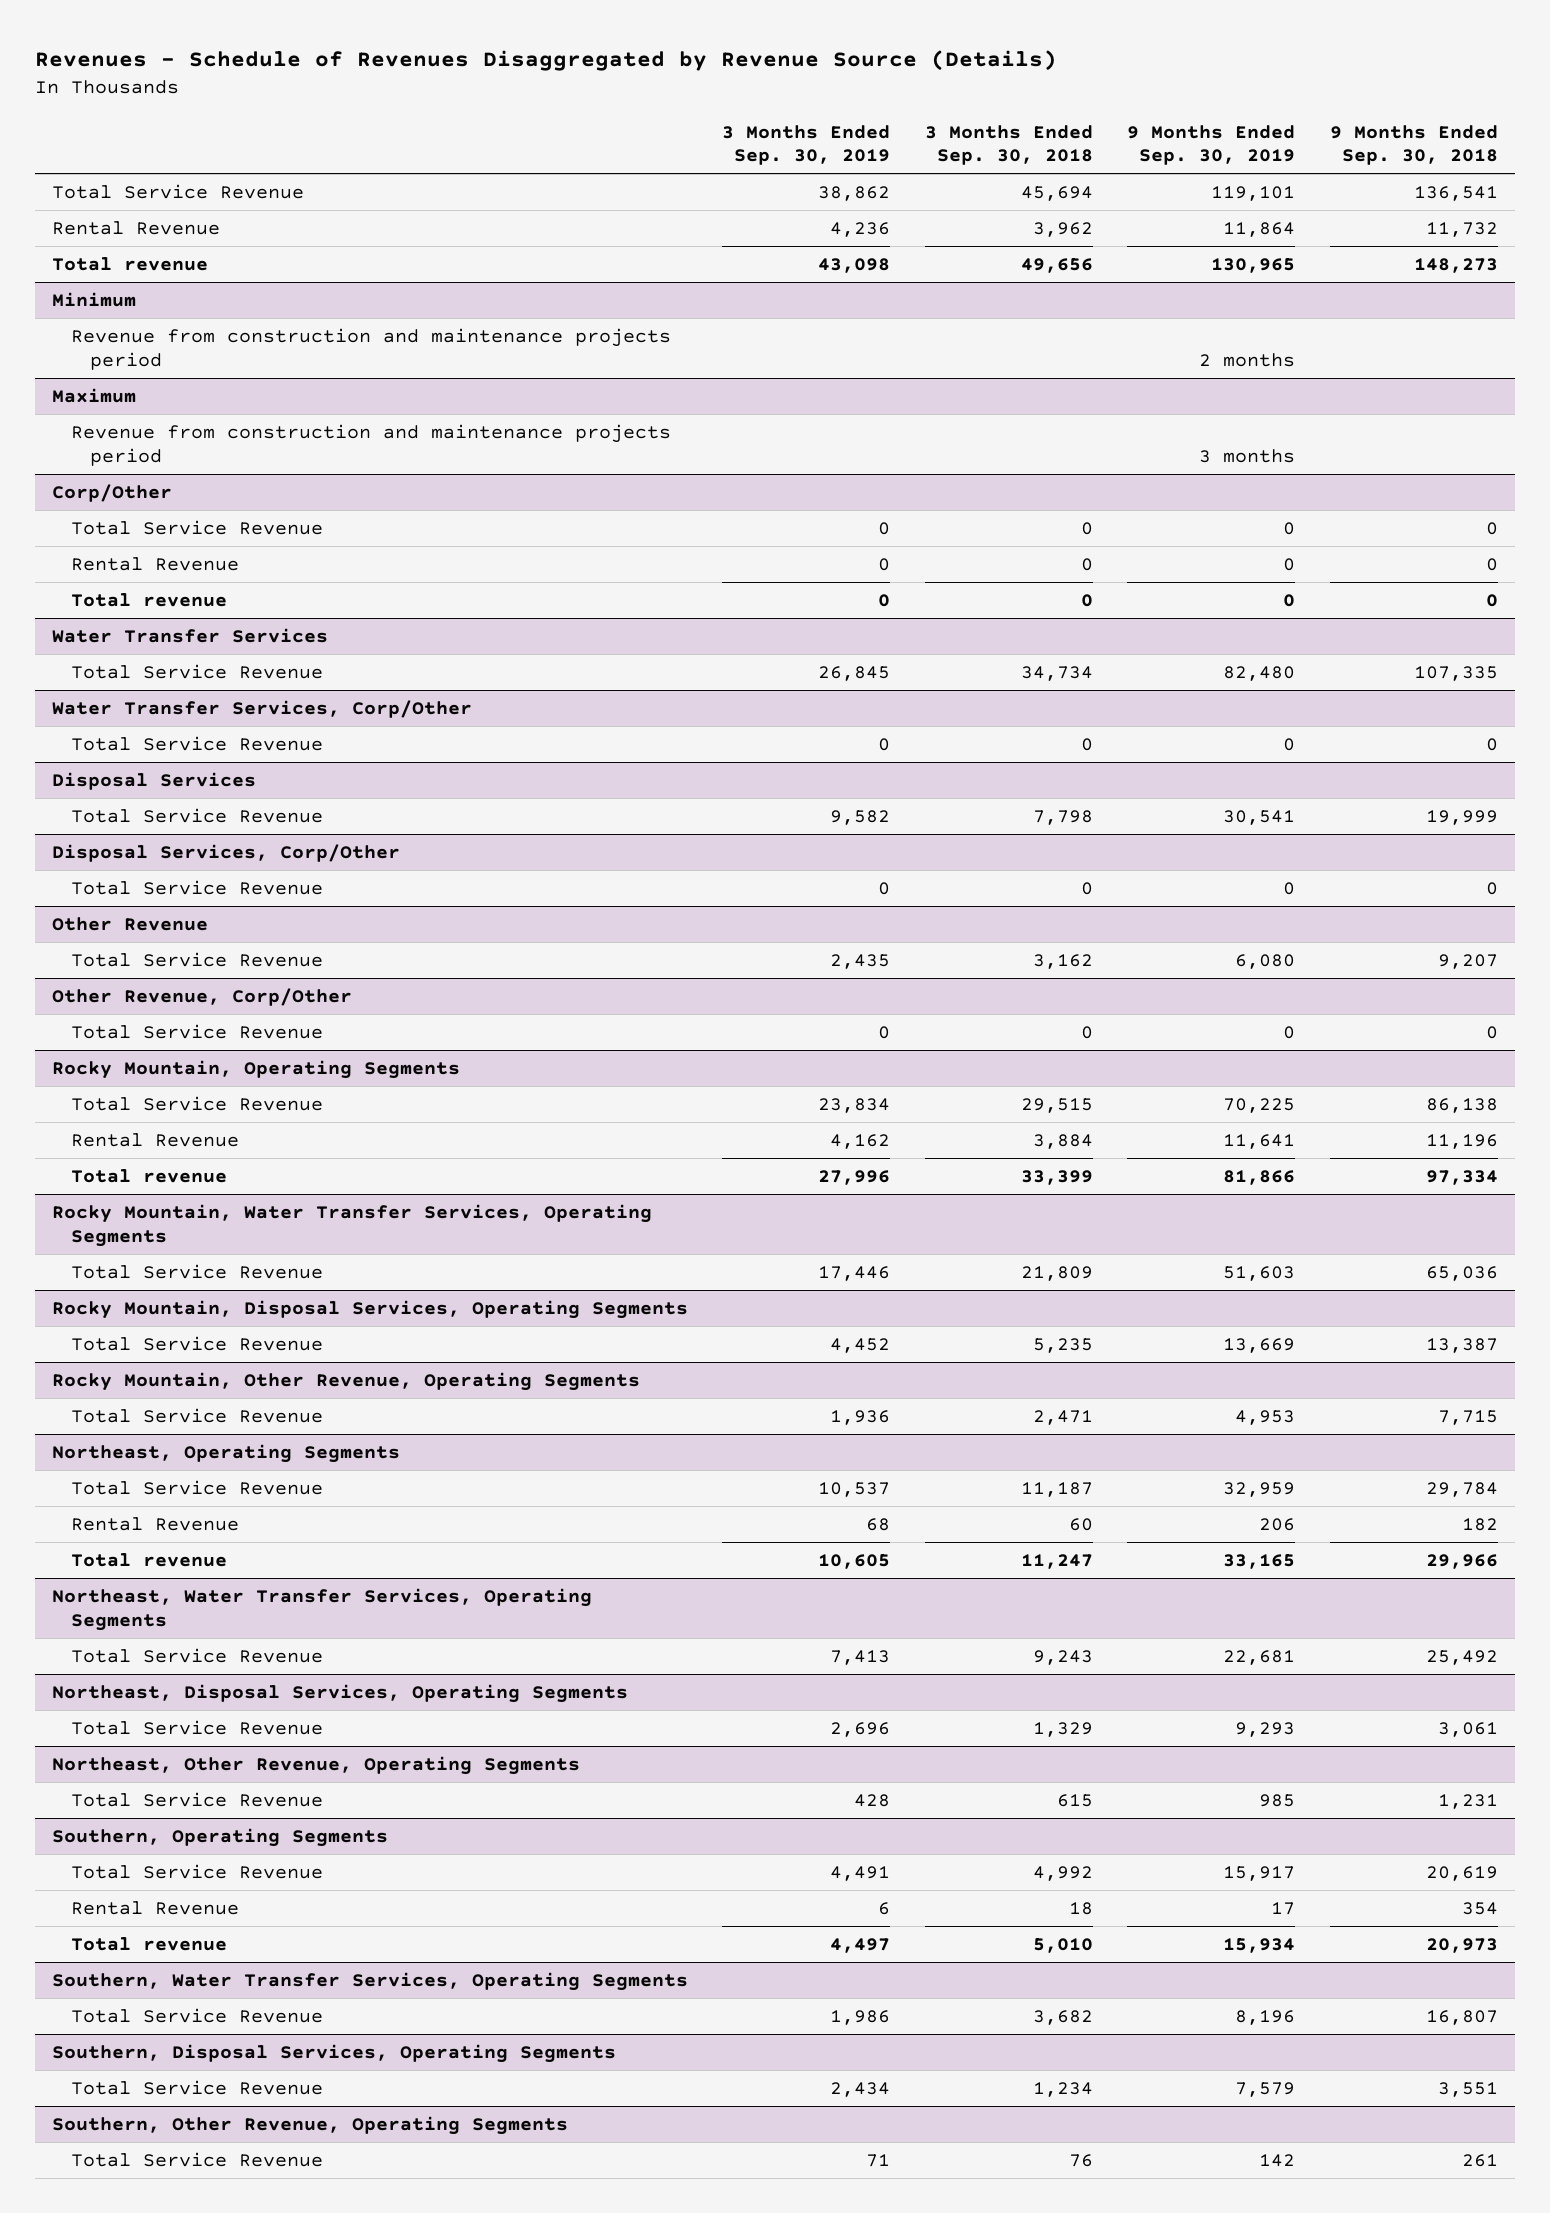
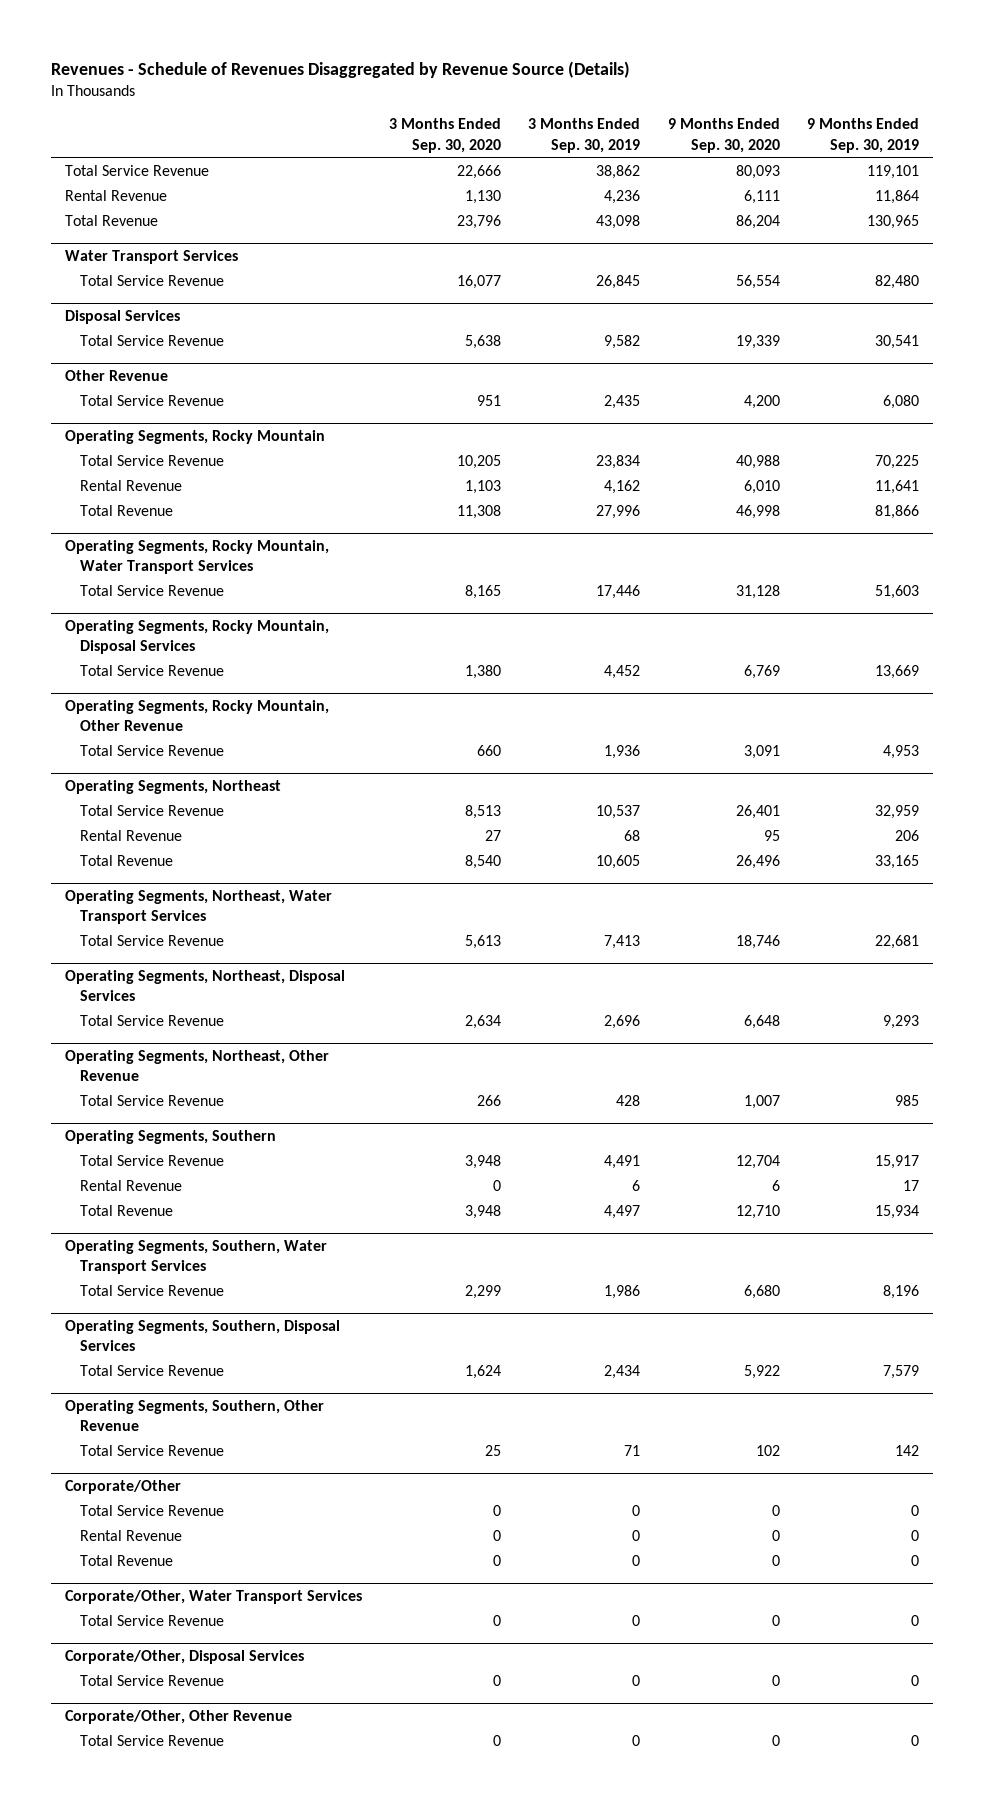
- | 3 Months Ended Sep. 30, 2019 | 3 Months Ended Sep. 30, 2018 | 9 Months Ended Sep. 30, 2019 | 9 Months Ended Sep. 30, 2018
+ | 3 Months Ended Sep. 30, 2020 | 3 Months Ended Sep. 30, 2019 | 9 Months Ended Sep. 30, 2020 | 9 Months Ended Sep. 30, 2019
- Total revenue | 43,098 | 49,656 | 130,965 | 148,273
- Minimum
- Revenue from construction and maintenance projects period | | | 2 months |
- Maximum
- Revenue from construction and maintenance projects period | | | 3 months |
- Corp/Other
- Total Service Revenue | 0 | 0 | 0 | 0
- Rental Revenue | 0 | 0 | 0 | 0
- Total revenue | 0 | 0 | 0 | 0
- Water Transfer Services
+ Total Revenue | 23,796 | 43,098 | 86,204 | 130,965
+ Water Transport Services
- Water Transfer Services, Corp/Other
- Total Service Revenue | 0 | 0 | 0 | 0
- Disposal Services, Corp/Other
- Total Service Revenue | 0 | 0 | 0 | 0
- Other Revenue, Corp/Other
- Total Service Revenue | 0 | 0 | 0 | 0
- Rocky Mountain, Operating Segments
+ Operating Segments, Rocky Mountain
- Total revenue | 27,996 | 33,399 | 81,866 | 97,334
- Rocky Mountain, Water Transfer Services, Operating Segments
+ Total Revenue | 11,308 | 27,996 | 46,998 | 81,866
+ Operating Segments, Rocky Mountain, Water Transport Services
- Rocky Mountain, Disposal Services, Operating Segments
+ Operating Segments, Rocky Mountain, Disposal Services
- Rocky Mountain, Other Revenue, Operating Segments
+ Operating Segments, Rocky Mountain, Other Revenue
- Northeast, Operating Segments
+ Operating Segments, Northeast
- Total revenue | 10,605 | 11,247 | 33,165 | 29,966
- Northeast, Water Transfer Services, Operating Segments
+ Total Revenue | 8,540 | 10,605 | 26,496 | 33,165
+ Operating Segments, Northeast, Water Transport Services
- Northeast, Disposal Services, Operating Segments
+ Operating Segments, Northeast, Disposal Services
- Northeast, Other Revenue, Operating Segments
+ Operating Segments, Northeast, Other Revenue
- Southern, Operating Segments
+ Operating Segments, Southern
- Total revenue | 4,497 | 5,010 | 15,934 | 20,973
- Southern, Water Transfer Services, Operating Segments
+ Total Revenue | 3,948 | 4,497 | 12,710 | 15,934
+ Operating Segments, Southern, Water Transport Services
- Southern, Disposal Services, Operating Segments
+ Operating Segments, Southern, Disposal Services
- Southern, Other Revenue, Operating Segments
+ Operating Segments, Southern, Other Revenue
+ Corporate/Other
+ Total Service Revenue | 0 | 0 | 0 | 0
+ Rental Revenue | 0 | 0 | 0 | 0
+ Total Revenue | 0 | 0 | 0 | 0
+ Corporate/Other, Water Transport Services
+ Total Service Revenue | 0 | 0 | 0 | 0
+ Corporate/Other, Disposal Services
+ Total Service Revenue | 0 | 0 | 0 | 0
+ Corporate/Other, Other Revenue
+ Total Service Revenue | 0 | 0 | 0 | 0

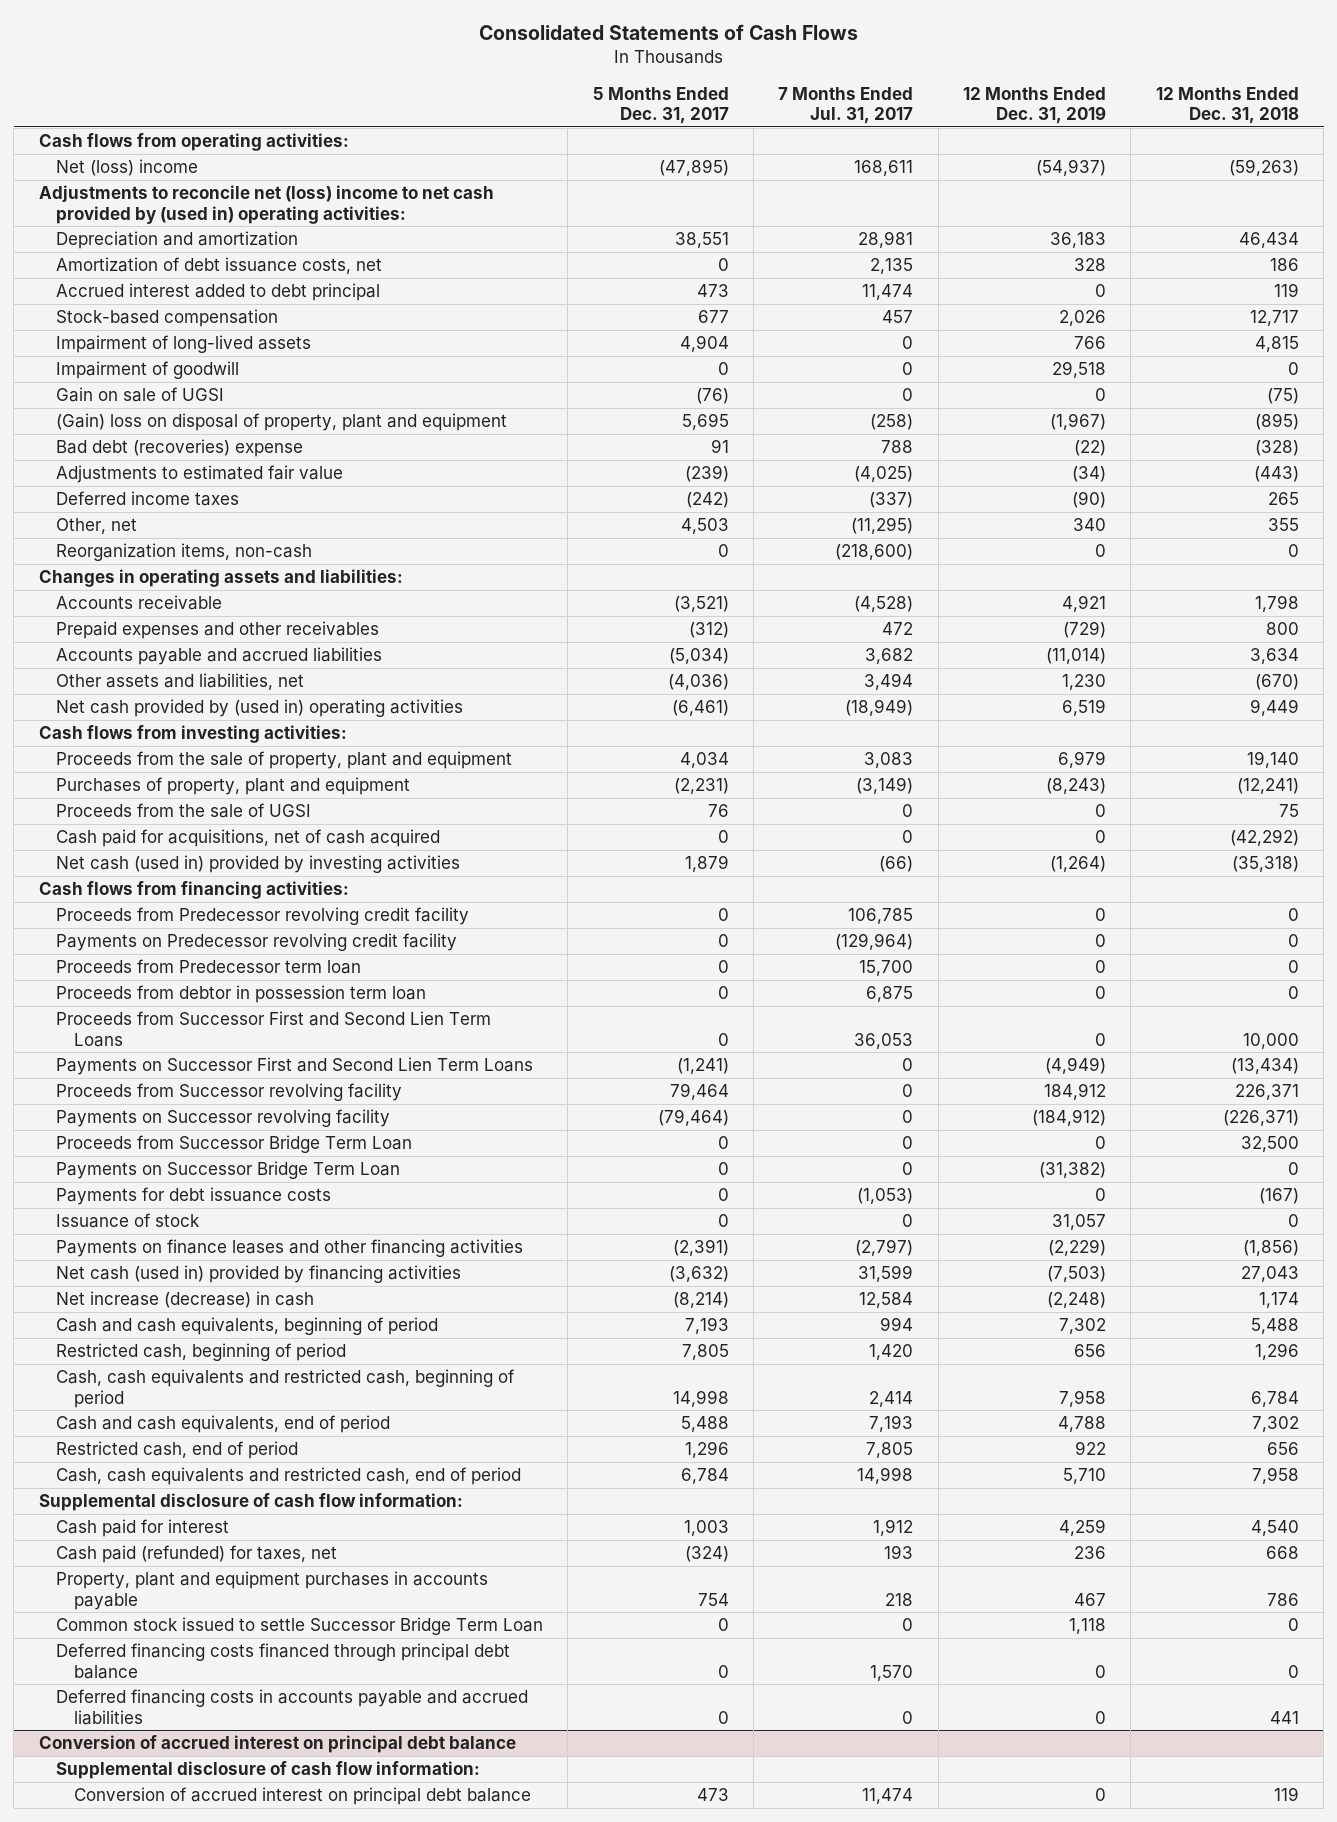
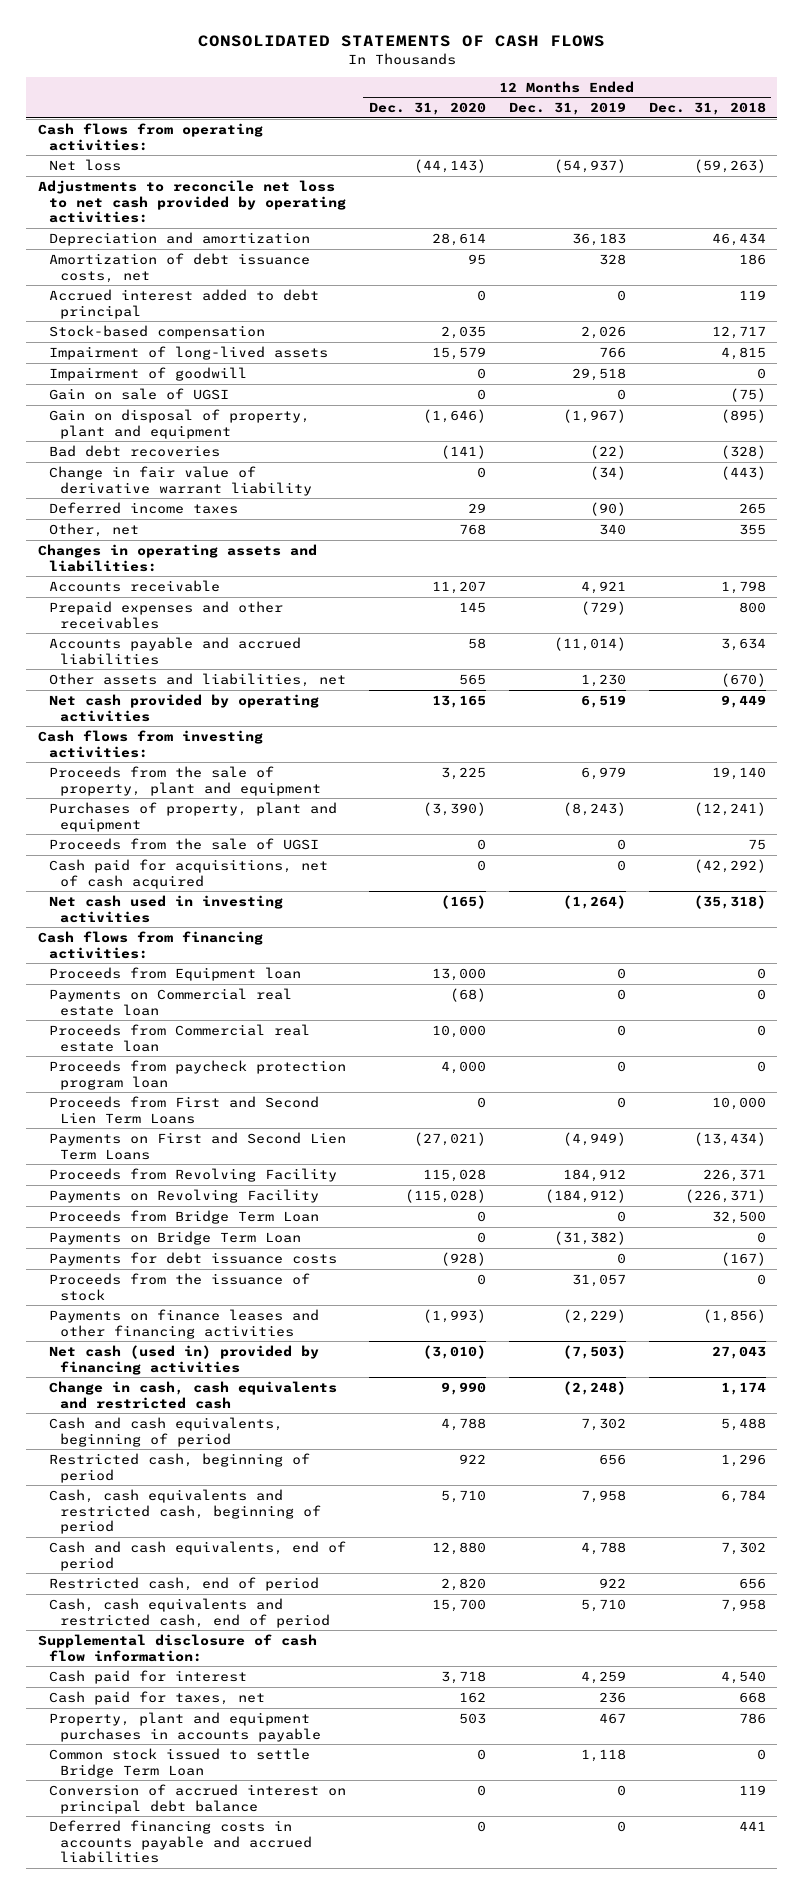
- Consolidated Statements of Cash Flows
+ CONSOLIDATED STATEMENTS OF CASH FLOWS
- | 5 Months Ended Dec. 31, 2017 | 7 Months Ended Jul. 31, 2017 | 12 Months Ended Dec. 31, 2019 | 12 Months Ended Dec. 31, 2018
+ | 12 Months Ended Dec. 31, 2020 | 12 Months Ended Dec. 31, 2019 | 12 Months Ended Dec. 31, 2018
- Net (loss) income | (47,895) | 168,611 | (54,937) | (59,263)
- Adjustments to reconcile net (loss) income to net cash provided by (used in) operating activities:
+ Net loss | (44,143) | (54,937) | (59,263)
+ Adjustments to reconcile net loss to net cash provided by operating activities:
- (Gain) loss on disposal of property, plant and equipment | 5,695 | (258) | (1,967) | (895)
- Bad debt (recoveries) expense | 91 | 788 | (22) | (328)
- Adjustments to estimated fair value | (239) | (4,025) | (34) | (443)
+ Gain on disposal of property, plant and equipment | (1,646) | (1,967) | (895)
+ Bad debt recoveries | (141) | (22) | (328)
+ Change in fair value of derivative warrant liability | 0 | (34) | (443)
- Reorganization items, non-cash | 0 | (218,600) | 0 | 0
- Net cash provided by (used in) operating activities | (6,461) | (18,949) | 6,519 | 9,449
+ Net cash provided by operating activities | 13,165 | 6,519 | 9,449
- Net cash (used in) provided by investing activities | 1,879 | (66) | (1,264) | (35,318)
+ Net cash used in investing activities | (165) | (1,264) | (35,318)
- Proceeds from Predecessor revolving credit facility | 0 | 106,785 | 0 | 0
- Payments on Predecessor revolving credit facility | 0 | (129,964) | 0 | 0
- Proceeds from Predecessor term loan | 0 | 15,700 | 0 | 0
- Proceeds from debtor in possession term loan | 0 | 6,875 | 0 | 0
- Proceeds from Successor First and Second Lien Term Loans | 0 | 36,053 | 0 | 10,000
- Payments on Successor First and Second Lien Term Loans | (1,241) | 0 | (4,949) | (13,434)
- Proceeds from Successor revolving facility | 79,464 | 0 | 184,912 | 226,371
- Payments on Successor revolving facility | (79,464) | 0 | (184,912) | (226,371)
- Proceeds from Successor Bridge Term Loan | 0 | 0 | 0 | 32,500
- Payments on Successor Bridge Term Loan | 0 | 0 | (31,382) | 0
+ Proceeds from Equipment loan | 13,000 | 0 | 0
+ Payments on Commercial real estate loan | (68) | 0 | 0
+ Proceeds from Commercial real estate loan | 10,000 | 0 | 0
+ Proceeds from paycheck protection program loan | 4,000 | 0 | 0
+ Proceeds from First and Second Lien Term Loans | 0 | 0 | 10,000
+ Payments on First and Second Lien Term Loans | (27,021) | (4,949) | (13,434)
+ Proceeds from Revolving Facility | 115,028 | 184,912 | 226,371
+ Payments on Revolving Facility | (115,028) | (184,912) | (226,371)
+ Proceeds from Bridge Term Loan | 0 | 0 | 32,500
+ Payments on Bridge Term Loan | 0 | (31,382) | 0
- Issuance of stock | 0 | 0 | 31,057 | 0
+ Proceeds from the issuance of stock | 0 | 31,057 | 0
- Net increase (decrease) in cash | (8,214) | 12,584 | (2,248) | 1,174
+ Change in cash, cash equivalents and restricted cash | 9,990 | (2,248) | 1,174
- Cash paid (refunded) for taxes, net | (324) | 193 | 236 | 668
+ Cash paid for taxes, net | 162 | 236 | 668
- Common stock issued to settle Successor Bridge Term Loan | 0 | 0 | 1,118 | 0
- Deferred financing costs financed through principal debt balance | 0 | 1,570 | 0 | 0
- Conversion of accrued interest on principal debt balance
- Supplemental disclosure of cash flow information:
+ Common stock issued to settle Bridge Term Loan | 0 | 1,118 | 0
moved down: Deferred financing costs in accounts payable and accrued liabilities | 0 | 0 | 441

